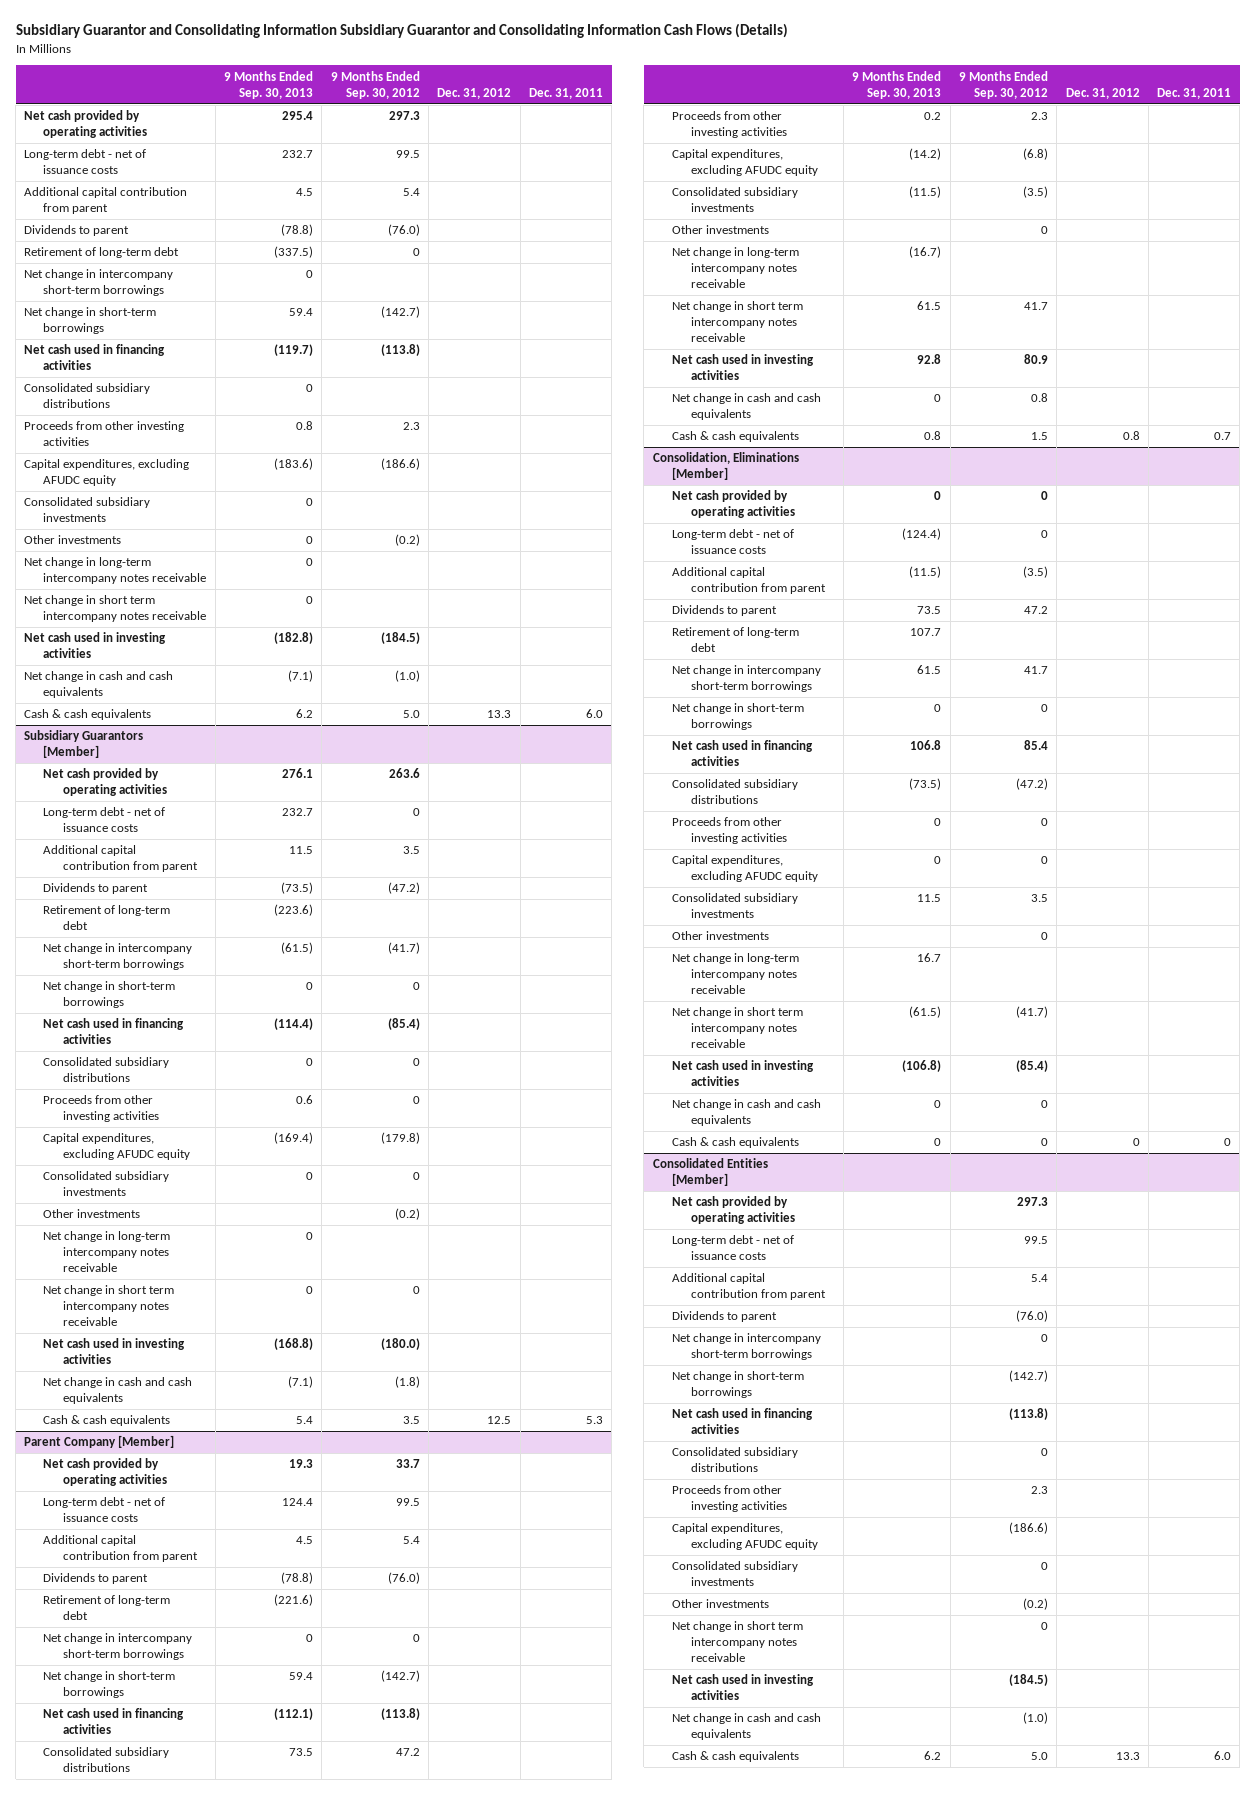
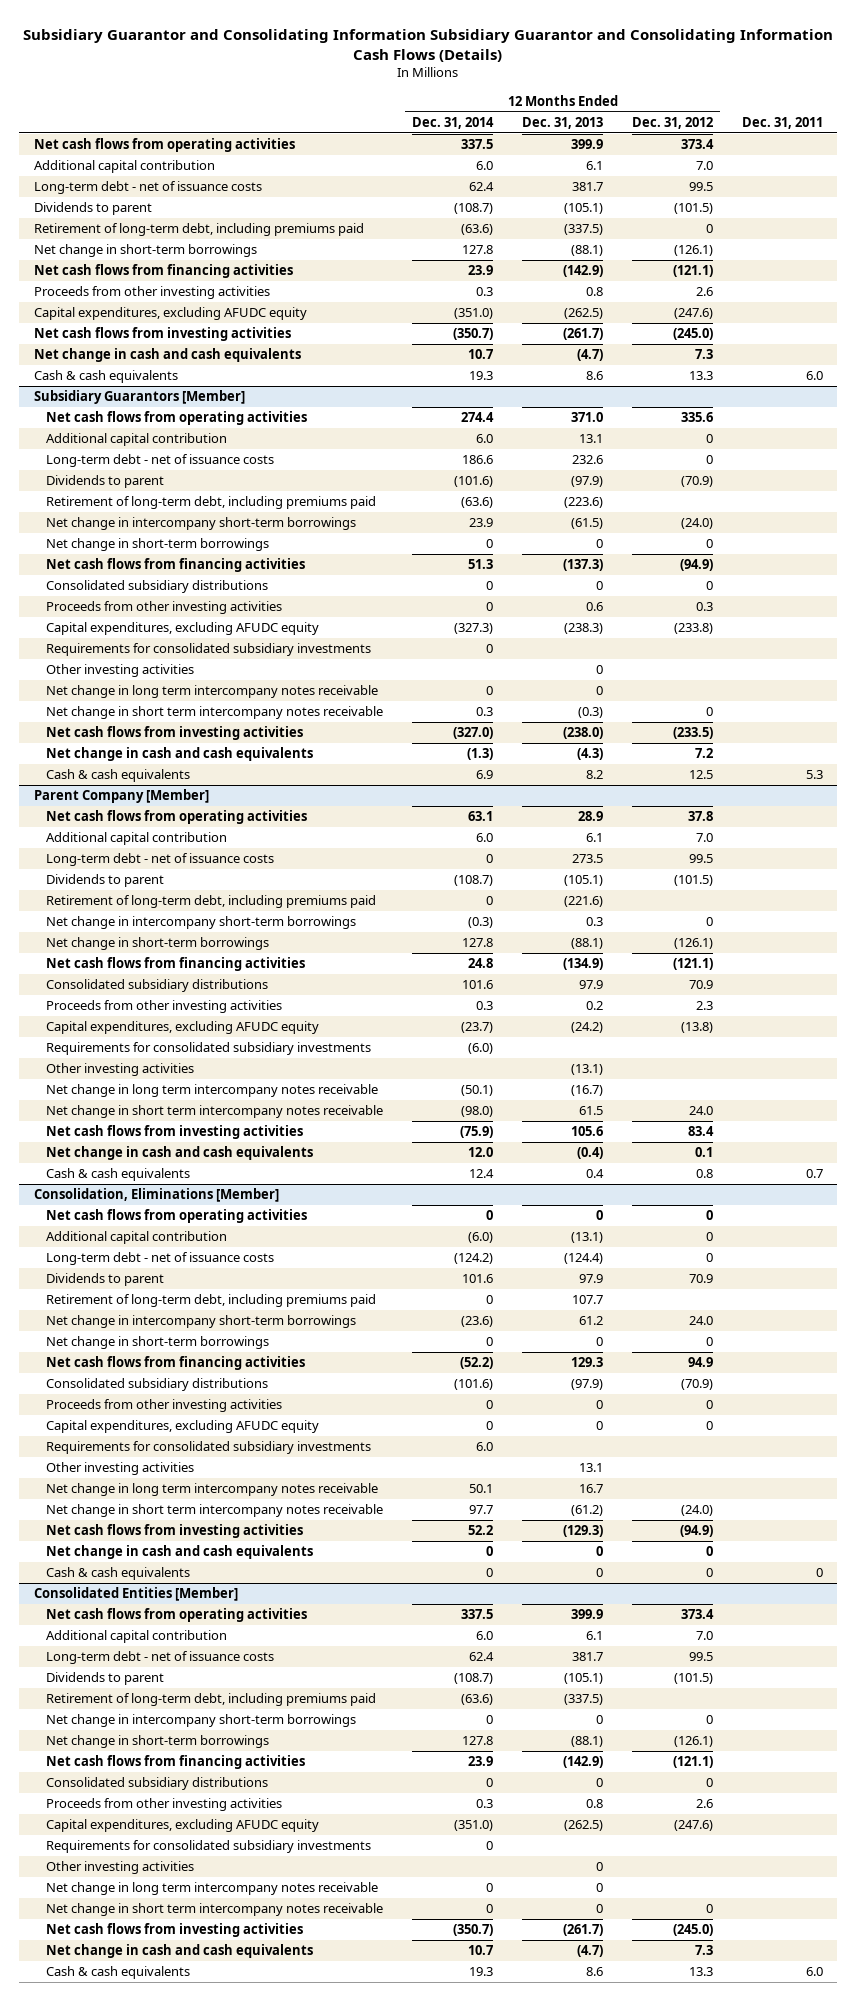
- | 9 Months Ended Sep. 30, 2013 | 9 Months Ended Sep. 30, 2012 | Dec. 31, 2012 | Dec. 31, 2011
+ | 12 Months Ended Dec. 31, 2014 | 12 Months Ended Dec. 31, 2013 | 12 Months Ended Dec. 31, 2012 | Dec. 31, 2011
- Net cash provided by operating activities | 295.4 | 297.3 | |
+ Net cash flows from operating activities | 337.5 | 399.9 | 373.4 |
+ Additional capital contribution | 6.0 | 6.1 | 7.0 |
- Additional capital contribution from parent | 4.5 | 5.4 | |
- Retirement of long-term debt | (337.5) | 0 | |
- Net change in intercompany short-term borrowings | 0 | | |
+ Retirement of long-term debt, including premiums paid | (63.6) | (337.5) | 0 |
- Net cash used in financing activities | (119.7) | (113.8) | |
- Consolidated subsidiary distributions | 0 | | |
+ Net cash flows from financing activities | 23.9 | (142.9) | (121.1) |
- Consolidated subsidiary investments | 0 | | |
- Other investments | 0 | (0.2) | |
- Net change in long-term intercompany notes receivable | 0 | | |
- Net change in short term intercompany notes receivable | 0 | | |
- Net cash used in investing activities | (182.8) | (184.5) | |
+ Net cash flows from investing activities | (350.7) | (261.7) | (245.0) |
@ Subsidiary Guarantors [Member]
- Net cash provided by operating activities | 276.1 | 263.6 | |
+ Net cash flows from operating activities | 274.4 | 371.0 | 335.6 |
+ Additional capital contribution | 6.0 | 13.1 | 0 |
- Additional capital contribution from parent | 11.5 | 3.5 | |
- Retirement of long-term debt | (223.6) | | |
+ Retirement of long-term debt, including premiums paid | (63.6) | (223.6) | |
- Net cash used in financing activities | (114.4) | (85.4) | |
+ Net cash flows from financing activities | 51.3 | (137.3) | (94.9) |
- Consolidated subsidiary investments | 0 | 0 | |
- Other investments | | (0.2) | |
- Net change in long-term intercompany notes receivable | 0 | | |
+ Requirements for consolidated subsidiary investments | 0 | | |
+ Other investing activities | | 0 | |
+ Net change in long term intercompany notes receivable | 0 | 0 | |
- Net cash used in investing activities | (168.8) | (180.0) | |
+ Net cash flows from investing activities | (327.0) | (238.0) | (233.5) |
@ Parent Company [Member]
- Net cash provided by operating activities | 19.3 | 33.7 | |
+ Net cash flows from operating activities | 63.1 | 28.9 | 37.8 |
+ Additional capital contribution | 6.0 | 6.1 | 7.0 |
- Additional capital contribution from parent | 4.5 | 5.4 | |
- Retirement of long-term debt | (221.6) | | |
+ Retirement of long-term debt, including premiums paid | 0 | (221.6) | |
- Net cash used in financing activities | (112.1) | (113.8) | |
+ Net cash flows from financing activities | 24.8 | (134.9) | (121.1) |
- Consolidated subsidiary investments | (11.5) | (3.5) | |
- Other investments | | 0 | |
- Net change in long-term intercompany notes receivable | (16.7) | | |
+ Requirements for consolidated subsidiary investments | (6.0) | | |
+ Other investing activities | | (13.1) | |
+ Net change in long term intercompany notes receivable | (50.1) | (16.7) | |
- Net cash used in investing activities | 92.8 | 80.9 | |
+ Net cash flows from investing activities | (75.9) | 105.6 | 83.4 |
@ Consolidation, Eliminations [Member]
- Net cash provided by operating activities | 0 | 0 | |
+ Net cash flows from operating activities | 0 | 0 | 0 |
+ Additional capital contribution | (6.0) | (13.1) | 0 |
- Additional capital contribution from parent | (11.5) | (3.5) | |
- Retirement of long-term debt | 107.7 | | |
+ Retirement of long-term debt, including premiums paid | 0 | 107.7 | |
- Net cash used in financing activities | 106.8 | 85.4 | |
+ Net cash flows from financing activities | (52.2) | 129.3 | 94.9 |
- Consolidated subsidiary investments | 11.5 | 3.5 | |
- Other investments | | 0 | |
- Net change in long-term intercompany notes receivable | 16.7 | | |
+ Requirements for consolidated subsidiary investments | 6.0 | | |
+ Other investing activities | | 13.1 | |
+ Net change in long term intercompany notes receivable | 50.1 | 16.7 | |
- Net cash used in investing activities | (106.8) | (85.4) | |
+ Net cash flows from investing activities | 52.2 | (129.3) | (94.9) |
@ Consolidated Entities [Member]
- Net cash provided by operating activities | | 297.3 | |
+ Net cash flows from operating activities | 337.5 | 399.9 | 373.4 |
+ Additional capital contribution | 6.0 | 6.1 | 7.0 |
- Additional capital contribution from parent | | 5.4 | |
+ Retirement of long-term debt, including premiums paid | (63.6) | (337.5) | |
- Net cash used in financing activities | | (113.8) | |
+ Net cash flows from financing activities | 23.9 | (142.9) | (121.1) |
- Consolidated subsidiary investments | | 0 | |
- Other investments | | (0.2) | |
+ Requirements for consolidated subsidiary investments | 0 | | |
+ Other investing activities | | 0 | |
+ Net change in long term intercompany notes receivable | 0 | 0 | |
- Net cash used in investing activities | | (184.5) | |
+ Net cash flows from investing activities | (350.7) | (261.7) | (245.0) |

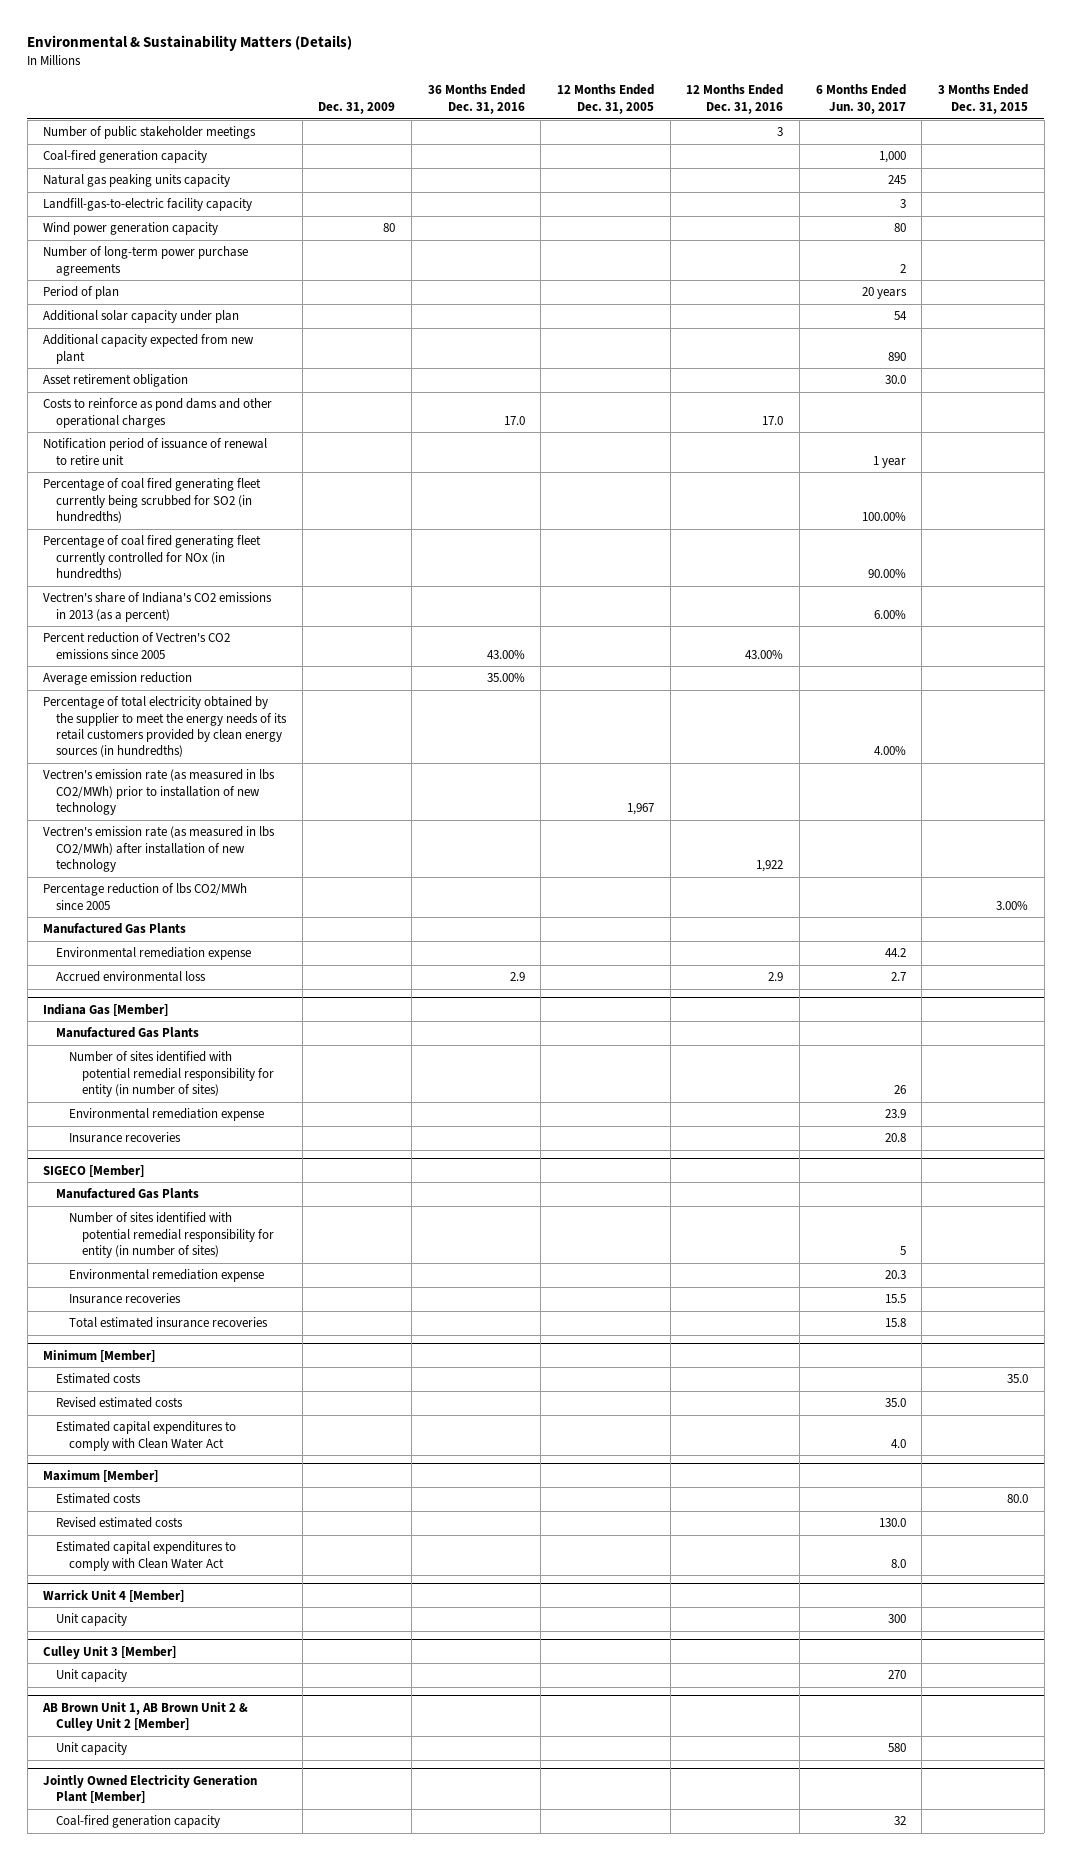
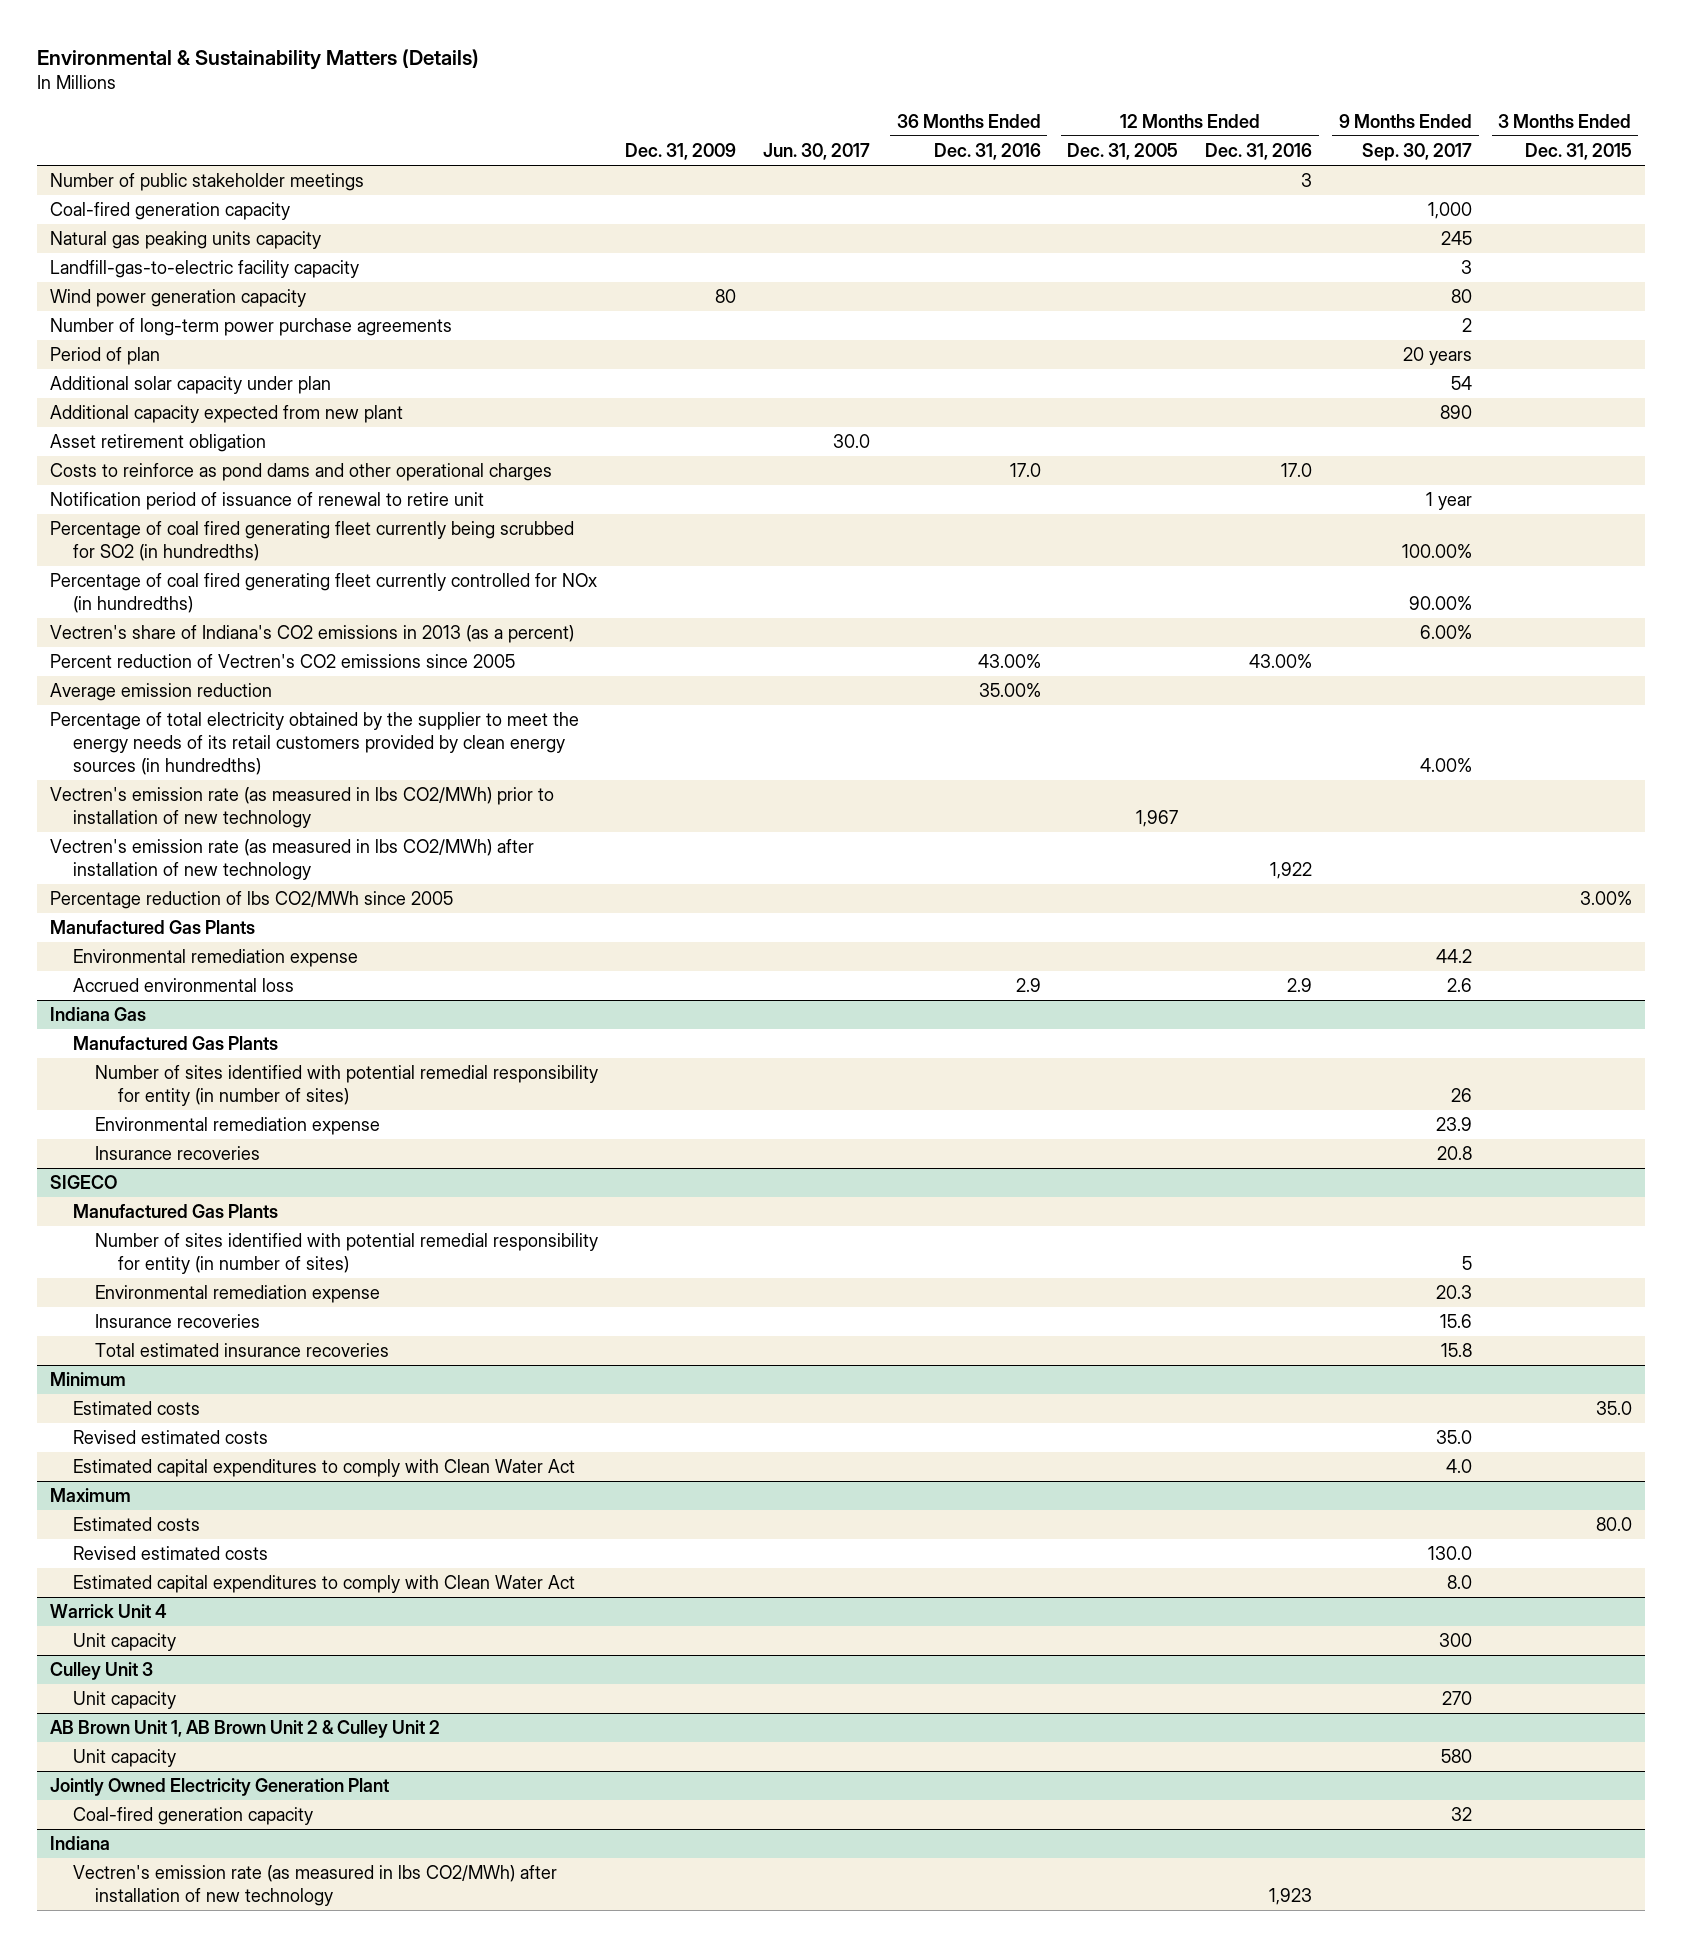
- | Dec. 31, 2009 | 36 Months Ended Dec. 31, 2016 | 12 Months Ended Dec. 31, 2005 | 12 Months Ended Dec. 31, 2016 | 6 Months Ended Jun. 30, 2017 | 3 Months Ended Dec. 31, 2015
+ | Dec. 31, 2009 | Jun. 30, 2017 | 36 Months Ended Dec. 31, 2016 | 12 Months Ended Dec. 31, 2005 | 12 Months Ended Dec. 31, 2016 | 9 Months Ended Sep. 30, 2017 | 3 Months Ended Dec. 31, 2015
- Indiana Gas [Member]
+ Indiana Gas
- SIGECO [Member]
+ SIGECO
- Minimum [Member]
+ Minimum
- Maximum [Member]
+ Maximum
- Warrick Unit 4 [Member]
+ Warrick Unit 4
- Culley Unit 3 [Member]
+ Culley Unit 3
- AB Brown Unit 1, AB Brown Unit 2 & Culley Unit 2 [Member]
+ AB Brown Unit 1, AB Brown Unit 2 & Culley Unit 2
- Jointly Owned Electricity Generation Plant [Member]
+ Jointly Owned Electricity Generation Plant
+ Indiana
+ Vectren's emission rate (as measured in lbs CO2/MWh) after installation of new technology | | | | | 1,923 | |

